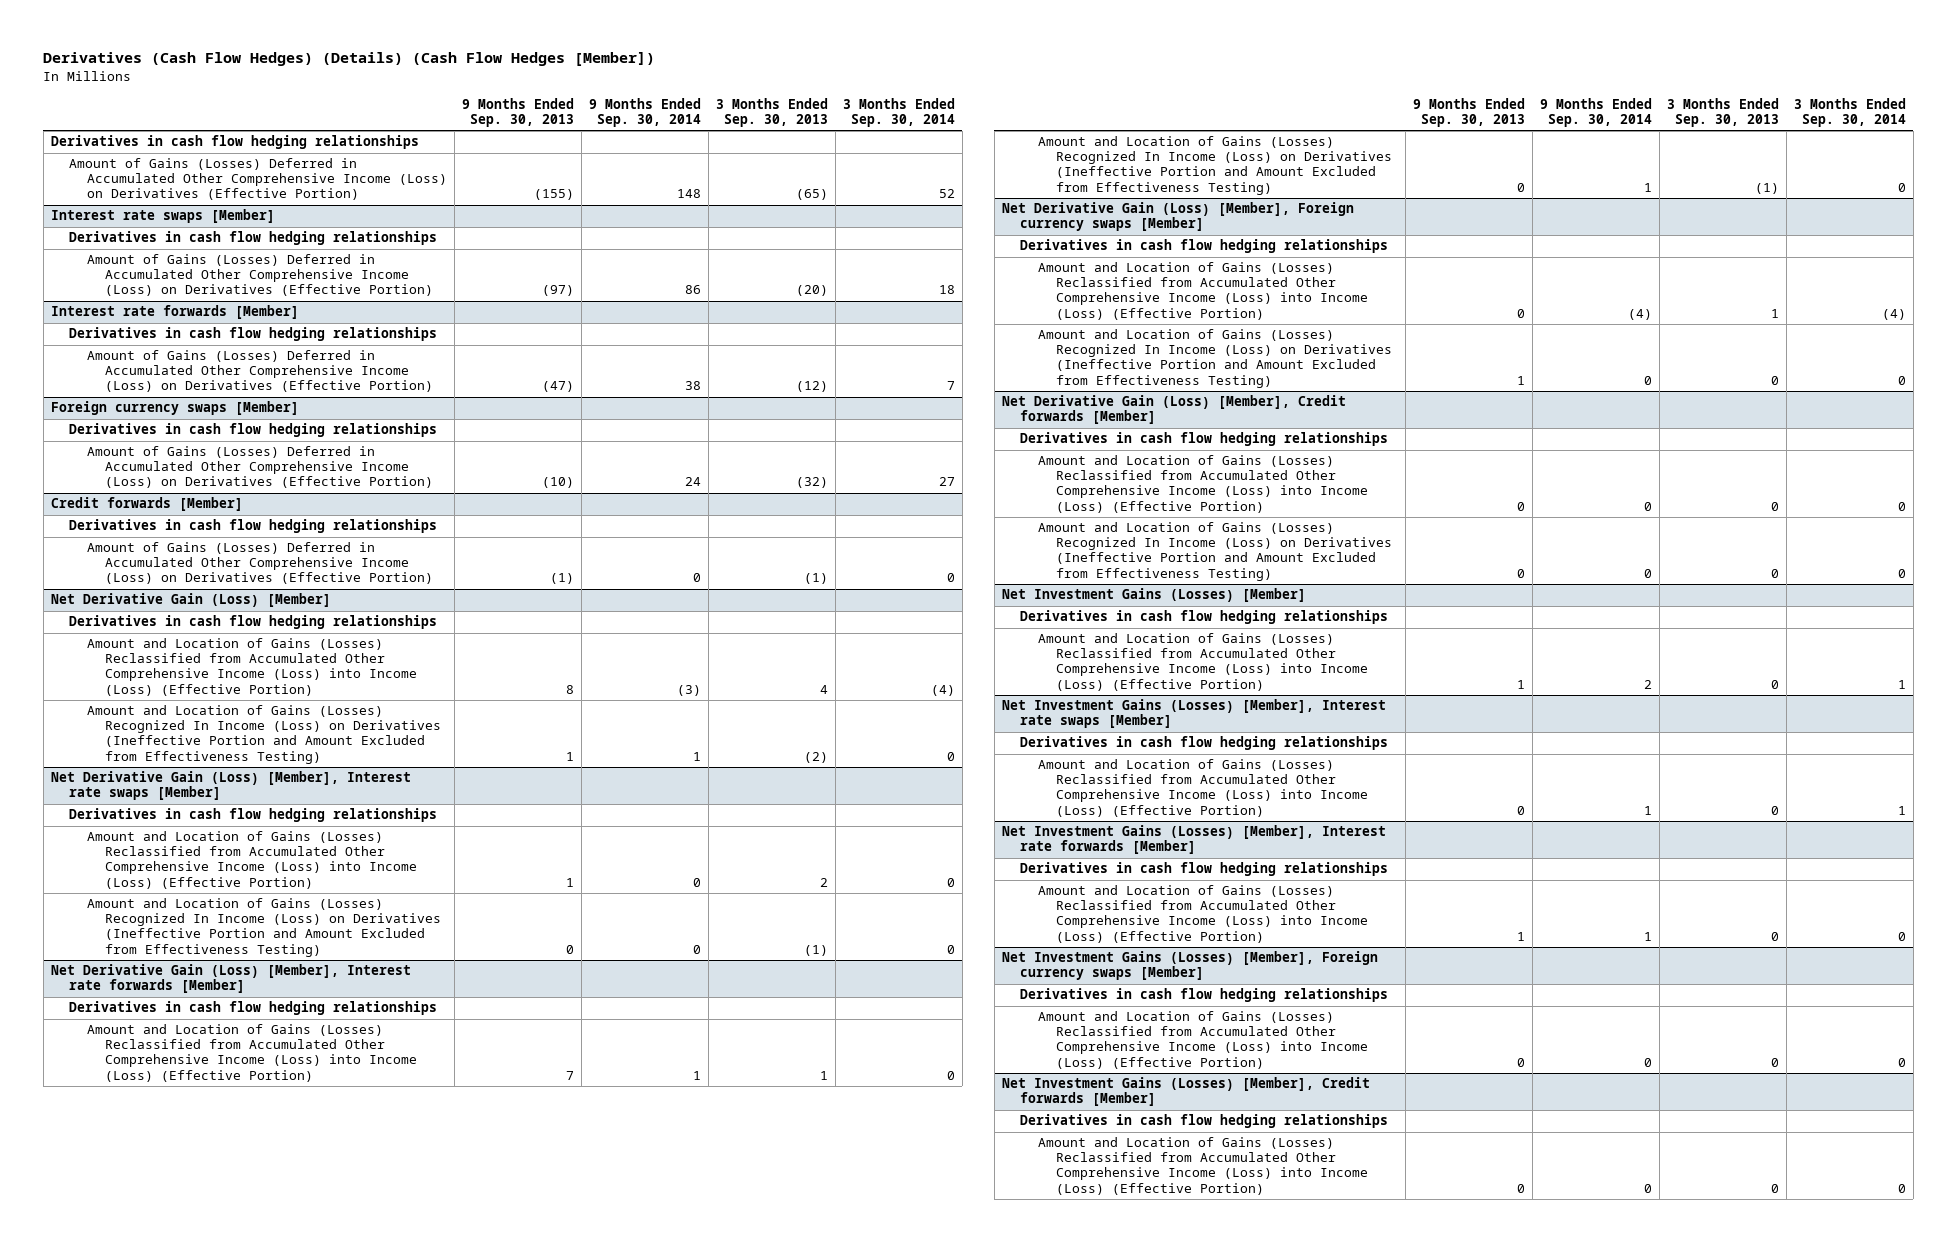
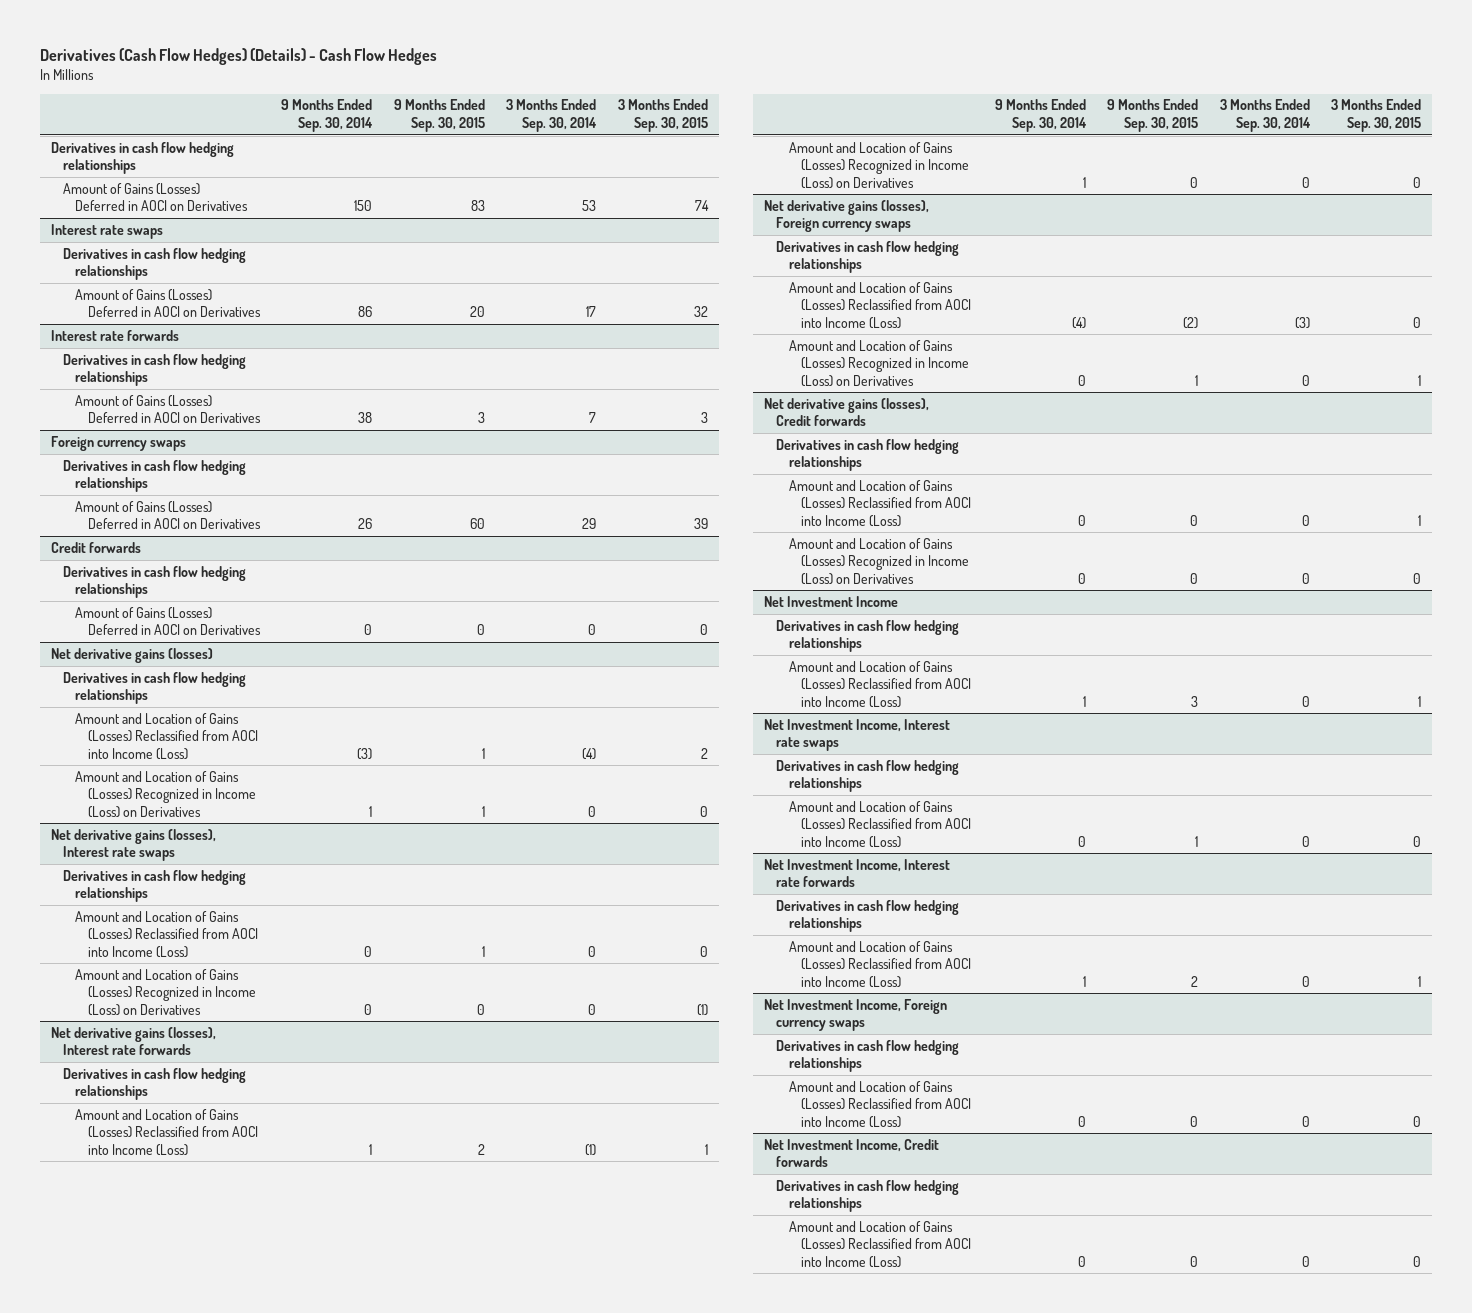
- Derivatives (Cash Flow Hedges) (Details) (Cash Flow Hedges [Member])
+ Derivatives (Cash Flow Hedges) (Details) - Cash Flow Hedges
- | 9 Months Ended Sep. 30, 2013 | 9 Months Ended Sep. 30, 2014 | 3 Months Ended Sep. 30, 2013 | 3 Months Ended Sep. 30, 2014
+ | 9 Months Ended Sep. 30, 2014 | 9 Months Ended Sep. 30, 2015 | 3 Months Ended Sep. 30, 2014 | 3 Months Ended Sep. 30, 2015
- Amount of Gains (Losses) Deferred in Accumulated Other Comprehensive Income (Loss) on Derivatives (Effective Portion) | (155) | 148 | (65) | 52
- Interest rate swaps [Member]
+ Amount of Gains (Losses) Deferred in AOCI on Derivatives | 150 | 83 | 53 | 74
+ Interest rate swaps
- Amount of Gains (Losses) Deferred in Accumulated Other Comprehensive Income (Loss) on Derivatives (Effective Portion) | (97) | 86 | (20) | 18
- Interest rate forwards [Member]
+ Amount of Gains (Losses) Deferred in AOCI on Derivatives | 86 | 20 | 17 | 32
+ Interest rate forwards
- Amount of Gains (Losses) Deferred in Accumulated Other Comprehensive Income (Loss) on Derivatives (Effective Portion) | (47) | 38 | (12) | 7
- Foreign currency swaps [Member]
+ Amount of Gains (Losses) Deferred in AOCI on Derivatives | 38 | 3 | 7 | 3
+ Foreign currency swaps
- Amount of Gains (Losses) Deferred in Accumulated Other Comprehensive Income (Loss) on Derivatives (Effective Portion) | (10) | 24 | (32) | 27
- Credit forwards [Member]
+ Amount of Gains (Losses) Deferred in AOCI on Derivatives | 26 | 60 | 29 | 39
+ Credit forwards
- Amount of Gains (Losses) Deferred in Accumulated Other Comprehensive Income (Loss) on Derivatives (Effective Portion) | (1) | 0 | (1) | 0
- Net Derivative Gain (Loss) [Member]
+ Amount of Gains (Losses) Deferred in AOCI on Derivatives | 0 | 0 | 0 | 0
+ Net derivative gains (losses)
- Amount and Location of Gains (Losses) Reclassified from Accumulated Other Comprehensive Income (Loss) into Income (Loss) (Effective Portion) | 8 | (3) | 4 | (4)
- Amount and Location of Gains (Losses) Recognized In Income (Loss) on Derivatives (Ineffective Portion and Amount Excluded from Effectiveness Testing) | 1 | 1 | (2) | 0
- Net Derivative Gain (Loss) [Member], Interest rate swaps [Member]
+ Amount and Location of Gains (Losses) Reclassified from AOCI into Income (Loss) | (3) | 1 | (4) | 2
+ Amount and Location of Gains (Losses) Recognized in Income (Loss) on Derivatives | 1 | 1 | 0 | 0
+ Net derivative gains (losses), Interest rate swaps
- Amount and Location of Gains (Losses) Reclassified from Accumulated Other Comprehensive Income (Loss) into Income (Loss) (Effective Portion) | 1 | 0 | 2 | 0
- Amount and Location of Gains (Losses) Recognized In Income (Loss) on Derivatives (Ineffective Portion and Amount Excluded from Effectiveness Testing) | 0 | 0 | (1) | 0
- Net Derivative Gain (Loss) [Member], Interest rate forwards [Member]
+ Amount and Location of Gains (Losses) Reclassified from AOCI into Income (Loss) | 0 | 1 | 0 | 0
+ Amount and Location of Gains (Losses) Recognized in Income (Loss) on Derivatives | 0 | 0 | 0 | (1)
+ Net derivative gains (losses), Interest rate forwards
- Amount and Location of Gains (Losses) Reclassified from Accumulated Other Comprehensive Income (Loss) into Income (Loss) (Effective Portion) | 7 | 1 | 1 | 0
- Amount and Location of Gains (Losses) Recognized In Income (Loss) on Derivatives (Ineffective Portion and Amount Excluded from Effectiveness Testing) | 0 | 1 | (1) | 0
- Net Derivative Gain (Loss) [Member], Foreign currency swaps [Member]
+ Amount and Location of Gains (Losses) Reclassified from AOCI into Income (Loss) | 1 | 2 | (1) | 1
+ Amount and Location of Gains (Losses) Recognized in Income (Loss) on Derivatives | 1 | 0 | 0 | 0
+ Net derivative gains (losses), Foreign currency swaps
- Amount and Location of Gains (Losses) Reclassified from Accumulated Other Comprehensive Income (Loss) into Income (Loss) (Effective Portion) | 0 | (4) | 1 | (4)
- Amount and Location of Gains (Losses) Recognized In Income (Loss) on Derivatives (Ineffective Portion and Amount Excluded from Effectiveness Testing) | 1 | 0 | 0 | 0
- Net Derivative Gain (Loss) [Member], Credit forwards [Member]
+ Amount and Location of Gains (Losses) Reclassified from AOCI into Income (Loss) | (4) | (2) | (3) | 0
+ Amount and Location of Gains (Losses) Recognized in Income (Loss) on Derivatives | 0 | 1 | 0 | 1
+ Net derivative gains (losses), Credit forwards
- Amount and Location of Gains (Losses) Reclassified from Accumulated Other Comprehensive Income (Loss) into Income (Loss) (Effective Portion) | 0 | 0 | 0 | 0
- Amount and Location of Gains (Losses) Recognized In Income (Loss) on Derivatives (Ineffective Portion and Amount Excluded from Effectiveness Testing) | 0 | 0 | 0 | 0
- Net Investment Gains (Losses) [Member]
+ Amount and Location of Gains (Losses) Reclassified from AOCI into Income (Loss) | 0 | 0 | 0 | 1
+ Amount and Location of Gains (Losses) Recognized in Income (Loss) on Derivatives | 0 | 0 | 0 | 0
+ Net Investment Income
- Amount and Location of Gains (Losses) Reclassified from Accumulated Other Comprehensive Income (Loss) into Income (Loss) (Effective Portion) | 1 | 2 | 0 | 1
- Net Investment Gains (Losses) [Member], Interest rate swaps [Member]
+ Amount and Location of Gains (Losses) Reclassified from AOCI into Income (Loss) | 1 | 3 | 0 | 1
+ Net Investment Income, Interest rate swaps
- Amount and Location of Gains (Losses) Reclassified from Accumulated Other Comprehensive Income (Loss) into Income (Loss) (Effective Portion) | 0 | 1 | 0 | 1
- Net Investment Gains (Losses) [Member], Interest rate forwards [Member]
+ Amount and Location of Gains (Losses) Reclassified from AOCI into Income (Loss) | 0 | 1 | 0 | 0
+ Net Investment Income, Interest rate forwards
- Amount and Location of Gains (Losses) Reclassified from Accumulated Other Comprehensive Income (Loss) into Income (Loss) (Effective Portion) | 1 | 1 | 0 | 0
- Net Investment Gains (Losses) [Member], Foreign currency swaps [Member]
+ Amount and Location of Gains (Losses) Reclassified from AOCI into Income (Loss) | 1 | 2 | 0 | 1
+ Net Investment Income, Foreign currency swaps
- Amount and Location of Gains (Losses) Reclassified from Accumulated Other Comprehensive Income (Loss) into Income (Loss) (Effective Portion) | 0 | 0 | 0 | 0
- Net Investment Gains (Losses) [Member], Credit forwards [Member]
+ Amount and Location of Gains (Losses) Reclassified from AOCI into Income (Loss) | 0 | 0 | 0 | 0
+ Net Investment Income, Credit forwards
- Amount and Location of Gains (Losses) Reclassified from Accumulated Other Comprehensive Income (Loss) into Income (Loss) (Effective Portion) | 0 | 0 | 0 | 0
+ Amount and Location of Gains (Losses) Reclassified from AOCI into Income (Loss) | 0 | 0 | 0 | 0

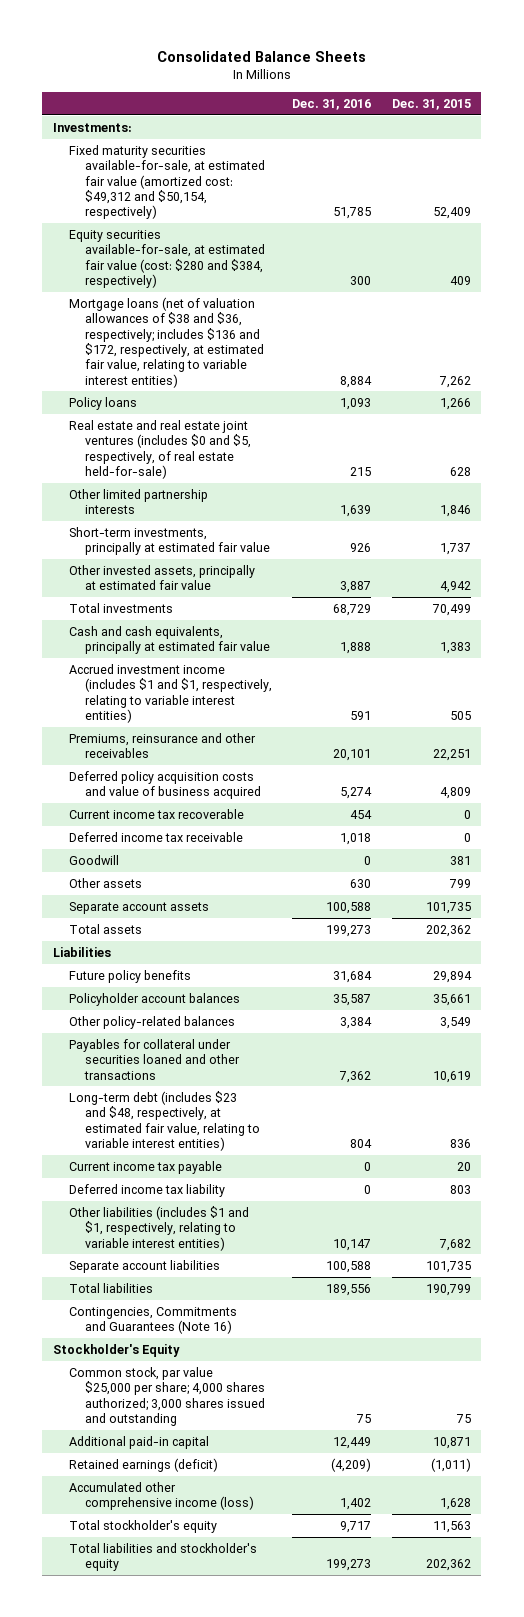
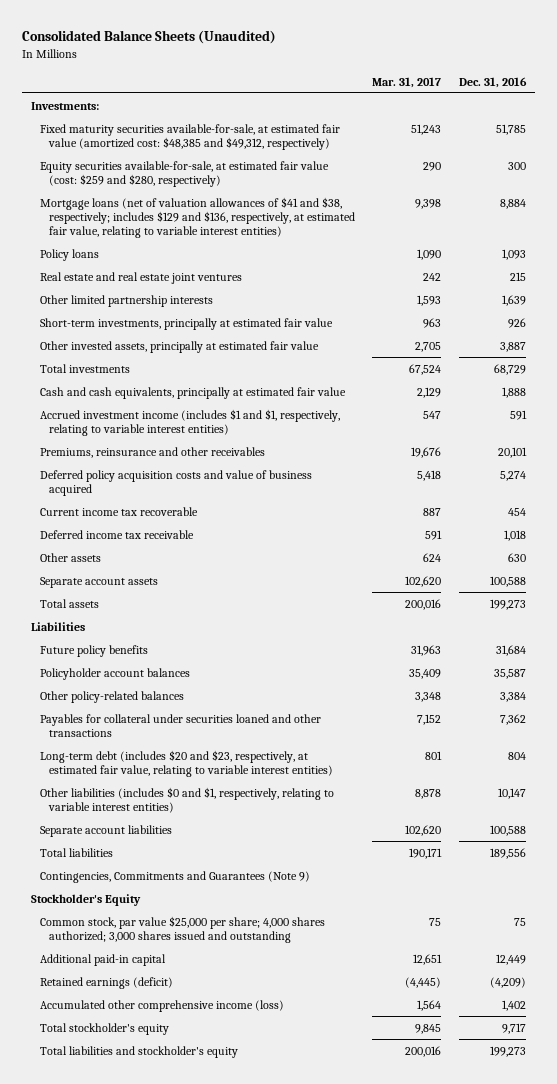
- Consolidated Balance Sheets
+ Consolidated Balance Sheets (Unaudited)
- | Dec. 31, 2016 | Dec. 31, 2015
+ | Mar. 31, 2017 | Dec. 31, 2016
- Fixed maturity securities available-for-sale, at estimated fair value (amortized cost: $49,312 and $50,154, respectively) | 51,785 | 52,409
- Equity securities available-for-sale, at estimated fair value (cost: $280 and $384, respectively) | 300 | 409
- Mortgage loans (net of valuation allowances of $38 and $36, respectively; includes $136 and $172, respectively, at estimated fair value, relating to variable interest entities) | 8,884 | 7,262
+ Fixed maturity securities available-for-sale, at estimated fair value (amortized cost: $48,385 and $49,312, respectively) | 51,243 | 51,785
+ Equity securities available-for-sale, at estimated fair value (cost: $259 and $280, respectively) | 290 | 300
+ Mortgage loans (net of valuation allowances of $41 and $38, respectively; includes $129 and $136, respectively, at estimated fair value, relating to variable interest entities) | 9,398 | 8,884
- Real estate and real estate joint ventures (includes $0 and $5, respectively, of real estate held-for-sale) | 215 | 628
+ Real estate and real estate joint ventures | 242 | 215
- Goodwill | 0 | 381
- Long-term debt (includes $23 and $48, respectively, at estimated fair value, relating to variable interest entities) | 804 | 836
- Current income tax payable | 0 | 20
- Deferred income tax liability | 0 | 803
- Other liabilities (includes $1 and $1, respectively, relating to variable interest entities) | 10,147 | 7,682
+ Long-term debt (includes $20 and $23, respectively, at estimated fair value, relating to variable interest entities) | 801 | 804
+ Other liabilities (includes $0 and $1, respectively, relating to variable interest entities) | 8,878 | 10,147
- Contingencies, Commitments and Guarantees (Note 16)
+ Contingencies, Commitments and Guarantees (Note 9)

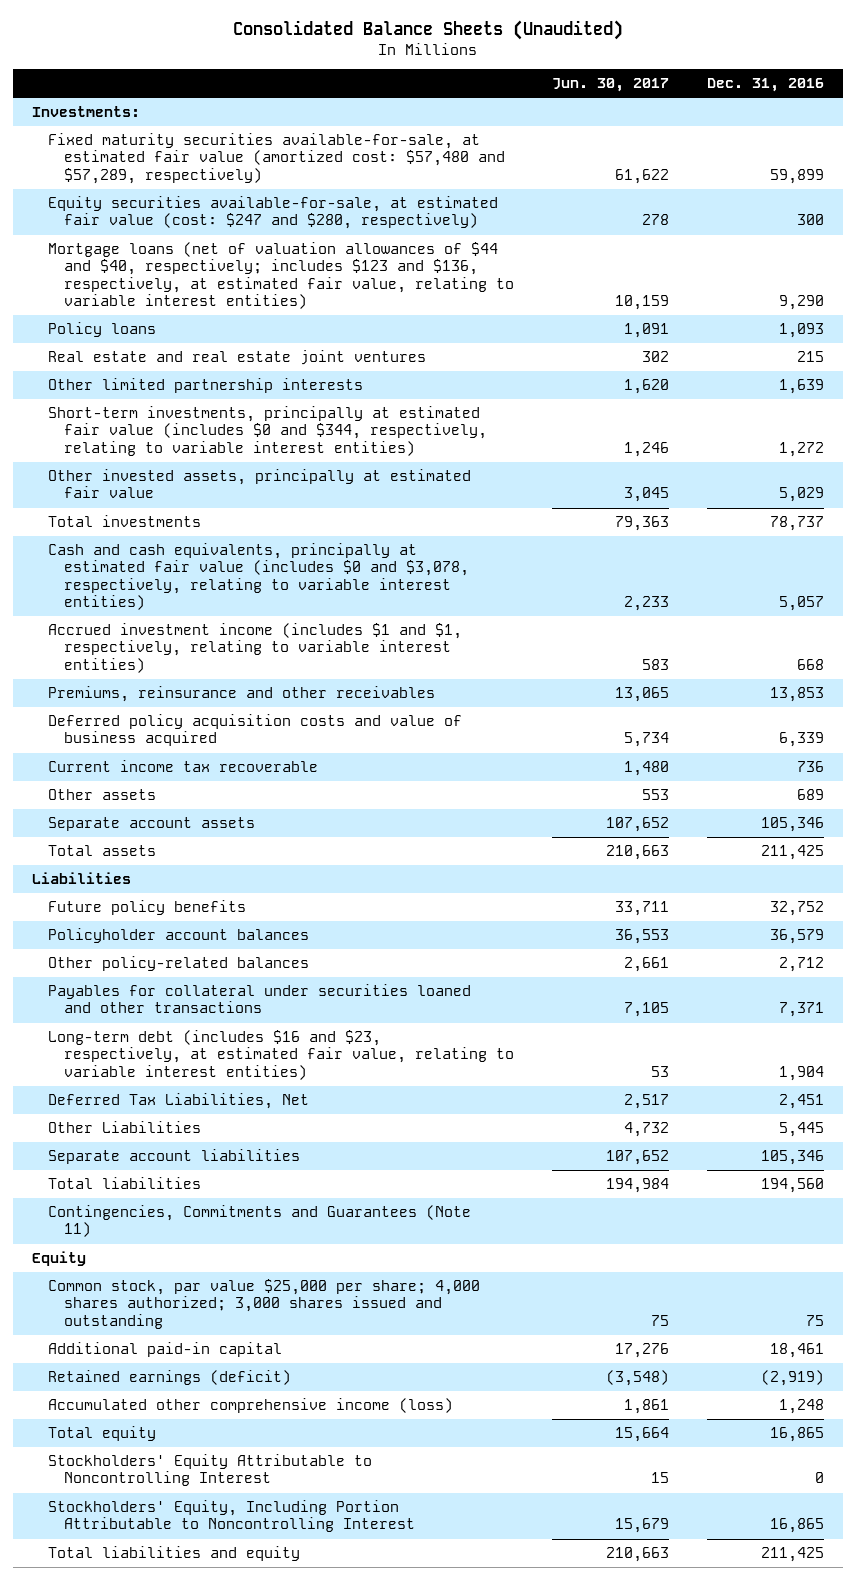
- | Mar. 31, 2017 | Dec. 31, 2016
+ | Jun. 30, 2017 | Dec. 31, 2016
- Fixed maturity securities available-for-sale, at estimated fair value (amortized cost: $48,385 and $49,312, respectively) | 51,243 | 51,785
- Equity securities available-for-sale, at estimated fair value (cost: $259 and $280, respectively) | 290 | 300
- Mortgage loans (net of valuation allowances of $41 and $38, respectively; includes $129 and $136, respectively, at estimated fair value, relating to variable interest entities) | 9,398 | 8,884
+ Fixed maturity securities available-for-sale, at estimated fair value (amortized cost: $57,480 and $57,289, respectively) | 61,622 | 59,899
+ Equity securities available-for-sale, at estimated fair value (cost: $247 and $280, respectively) | 278 | 300
+ Mortgage loans (net of valuation allowances of $44 and $40, respectively; includes $123 and $136, respectively, at estimated fair value, relating to variable interest entities) | 10,159 | 9,290
- Short-term investments, principally at estimated fair value | 963 | 926
- Other invested assets, principally at estimated fair value | 2,705 | 3,887
- Total investments | 67,524 | 68,729
- Cash and cash equivalents, principally at estimated fair value | 2,129 | 1,888
- Accrued investment income (includes $1 and $1, respectively, relating to variable interest entities) | 547 | 591
- Premiums, reinsurance and other receivables | 19,676 | 20,101
- Deferred policy acquisition costs and value of business acquired | 5,418 | 5,274
- Current income tax recoverable | 887 | 454
- Deferred income tax receivable | 591 | 1,018
- Other assets | 624 | 630
- Separate account assets | 102,620 | 100,588
- Total assets | 200,016 | 199,273
+ Short-term investments, principally at estimated fair value (includes $0 and $344, respectively, relating to variable interest entities) | 1,246 | 1,272
+ Other invested assets, principally at estimated fair value | 3,045 | 5,029
+ Total investments | 79,363 | 78,737
+ Cash and cash equivalents, principally at estimated fair value (includes $0 and $3,078, respectively, relating to variable interest entities) | 2,233 | 5,057
+ Accrued investment income (includes $1 and $1, respectively, relating to variable interest entities) | 583 | 668
+ Premiums, reinsurance and other receivables | 13,065 | 13,853
+ Deferred policy acquisition costs and value of business acquired | 5,734 | 6,339
+ Current income tax recoverable | 1,480 | 736
+ Other assets | 553 | 689
+ Separate account assets | 107,652 | 105,346
+ Total assets | 210,663 | 211,425
- Future policy benefits | 31,963 | 31,684
- Policyholder account balances | 35,409 | 35,587
- Other policy-related balances | 3,348 | 3,384
- Payables for collateral under securities loaned and other transactions | 7,152 | 7,362
- Long-term debt (includes $20 and $23, respectively, at estimated fair value, relating to variable interest entities) | 801 | 804
- Other liabilities (includes $0 and $1, respectively, relating to variable interest entities) | 8,878 | 10,147
- Separate account liabilities | 102,620 | 100,588
- Total liabilities | 190,171 | 189,556
- Contingencies, Commitments and Guarantees (Note 9)
- Stockholder's Equity
+ Future policy benefits | 33,711 | 32,752
+ Policyholder account balances | 36,553 | 36,579
+ Other policy-related balances | 2,661 | 2,712
+ Payables for collateral under securities loaned and other transactions | 7,105 | 7,371
+ Long-term debt (includes $16 and $23, respectively, at estimated fair value, relating to variable interest entities) | 53 | 1,904
+ Deferred Tax Liabilities, Net | 2,517 | 2,451
+ Other Liabilities | 4,732 | 5,445
+ Separate account liabilities | 107,652 | 105,346
+ Total liabilities | 194,984 | 194,560
+ Contingencies, Commitments and Guarantees (Note 11)
+ Equity
- Additional paid-in capital | 12,651 | 12,449
- Retained earnings (deficit) | (4,445) | (4,209)
- Accumulated other comprehensive income (loss) | 1,564 | 1,402
- Total stockholder's equity | 9,845 | 9,717
- Total liabilities and stockholder's equity | 200,016 | 199,273
+ Additional paid-in capital | 17,276 | 18,461
+ Retained earnings (deficit) | (3,548) | (2,919)
+ Accumulated other comprehensive income (loss) | 1,861 | 1,248
+ Total equity | 15,664 | 16,865
+ Stockholders' Equity Attributable to Noncontrolling Interest | 15 | 0
+ Stockholders' Equity, Including Portion Attributable to Noncontrolling Interest | 15,679 | 16,865
+ Total liabilities and equity | 210,663 | 211,425

